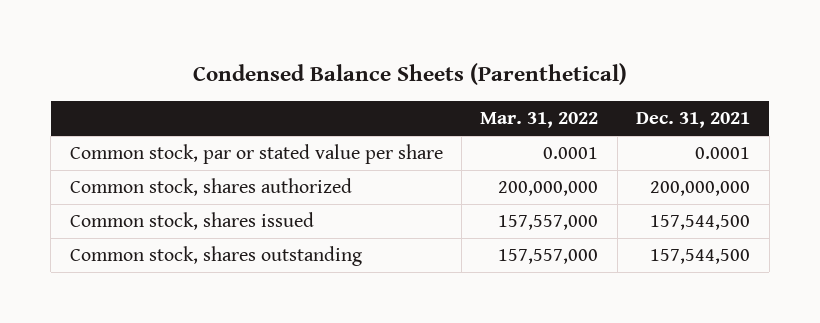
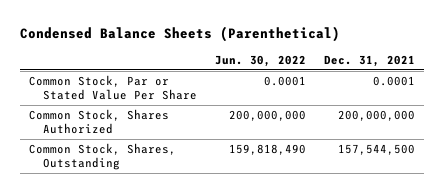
- | Mar. 31, 2022 | Dec. 31, 2021
+ | Jun. 30, 2022 | Dec. 31, 2021
- Common stock, par or stated value per share | 0.0001 | 0.0001
- Common stock, shares authorized | 200,000,000 | 200,000,000
- Common stock, shares issued | 157,557,000 | 157,544,500
- Common stock, shares outstanding | 157,557,000 | 157,544,500
+ Common Stock, Par or Stated Value Per Share | 0.0001 | 0.0001
+ Common Stock, Shares Authorized | 200,000,000 | 200,000,000
+ Common Stock, Shares, Outstanding | 159,818,490 | 157,544,500

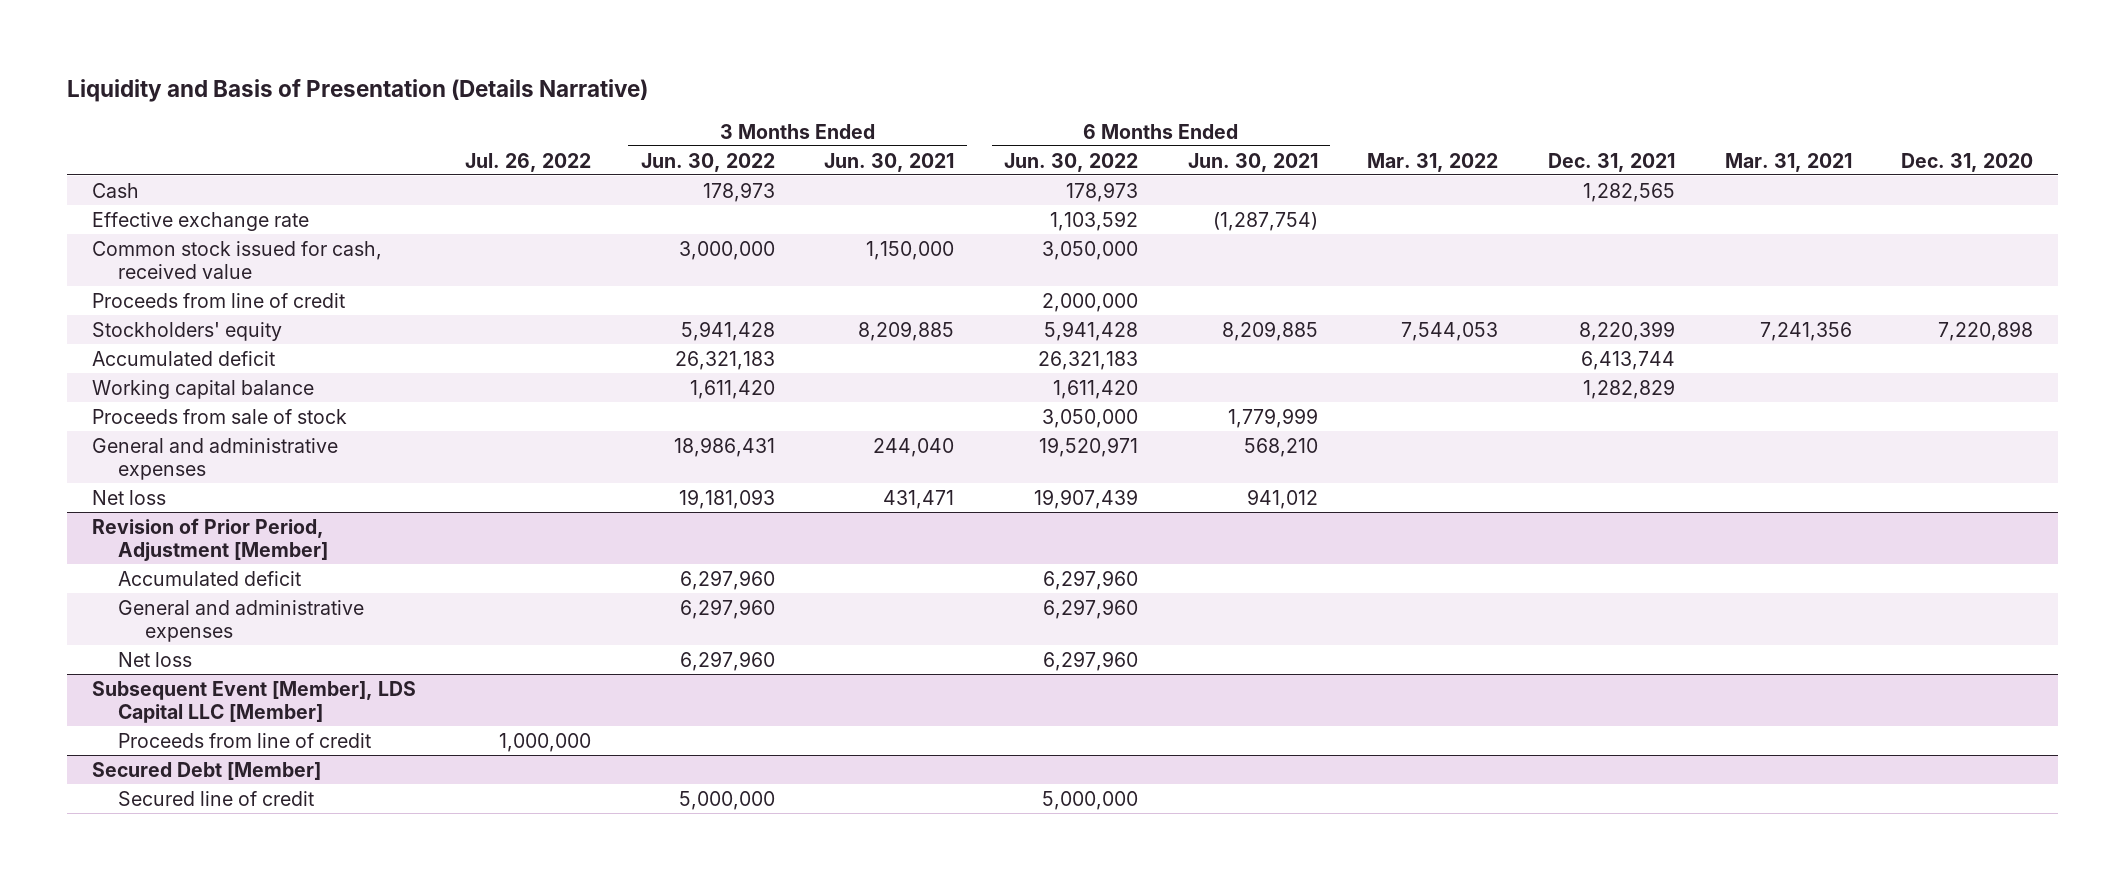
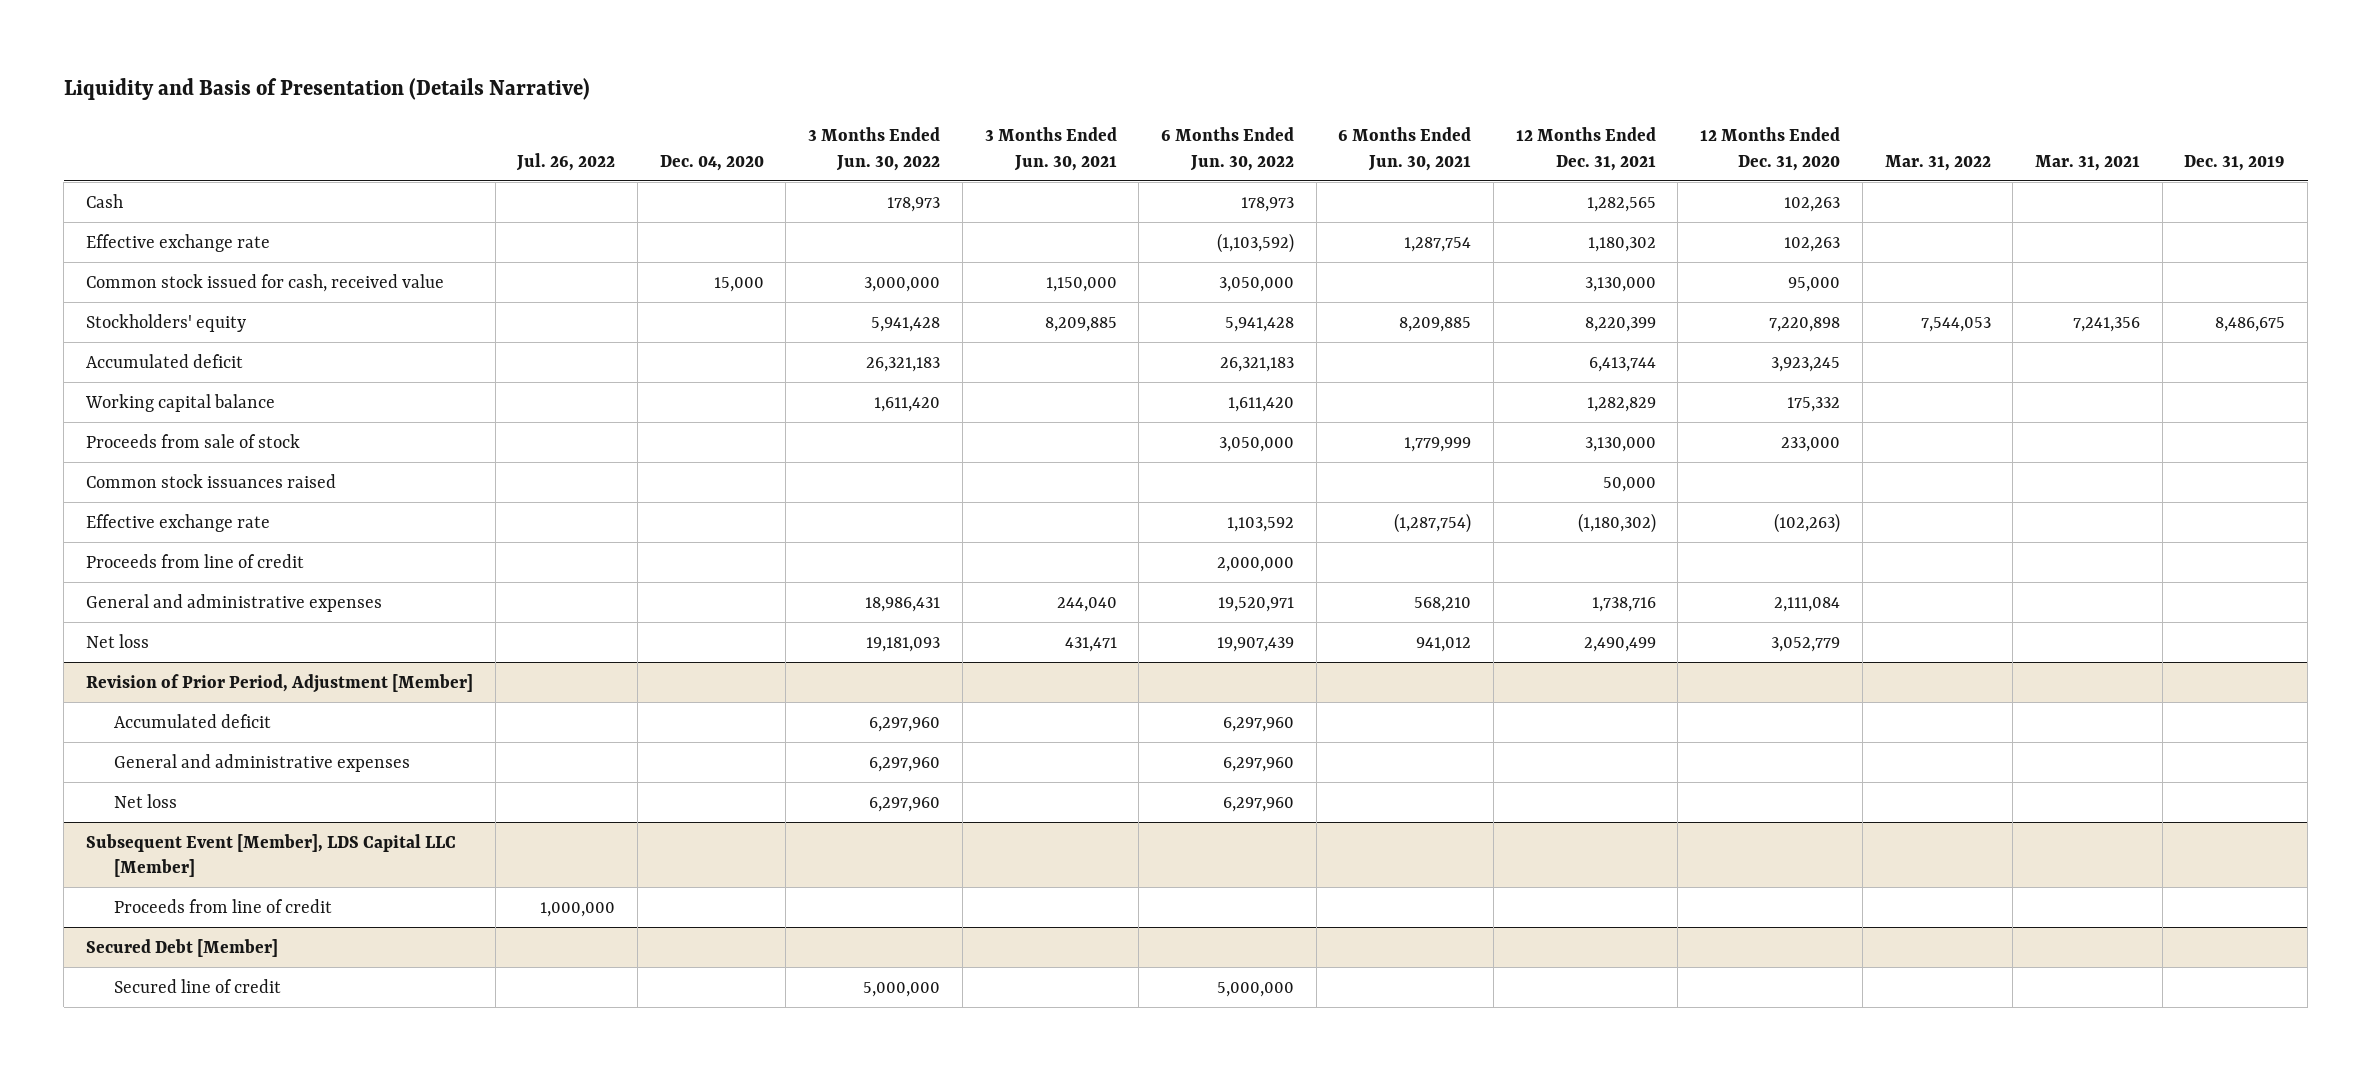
- | Jul. 26, 2022 | 3 Months Ended Jun. 30, 2022 | 3 Months Ended Jun. 30, 2021 | 6 Months Ended Jun. 30, 2022 | 6 Months Ended Jun. 30, 2021 | Mar. 31, 2022 | Dec. 31, 2021 | Mar. 31, 2021 | Dec. 31, 2020
+ | Jul. 26, 2022 | Dec. 04, 2020 | 3 Months Ended Jun. 30, 2022 | 3 Months Ended Jun. 30, 2021 | 6 Months Ended Jun. 30, 2022 | 6 Months Ended Jun. 30, 2021 | 12 Months Ended Dec. 31, 2021 | 12 Months Ended Dec. 31, 2020 | Mar. 31, 2022 | Mar. 31, 2021 | Dec. 31, 2019
+ Effective exchange rate | | | | | (1,103,592) | 1,287,754 | 1,180,302 | 102,263 | | |
+ Common stock issuances raised | | | | | | | 50,000 | | | |
moved down: Effective exchange rate | | | | | 1,103,592 | (1,287,754) | (1,180,302) | (102,263) | | |
moved down: Proceeds from line of credit | | | | | 2,000,000 | | | | | |

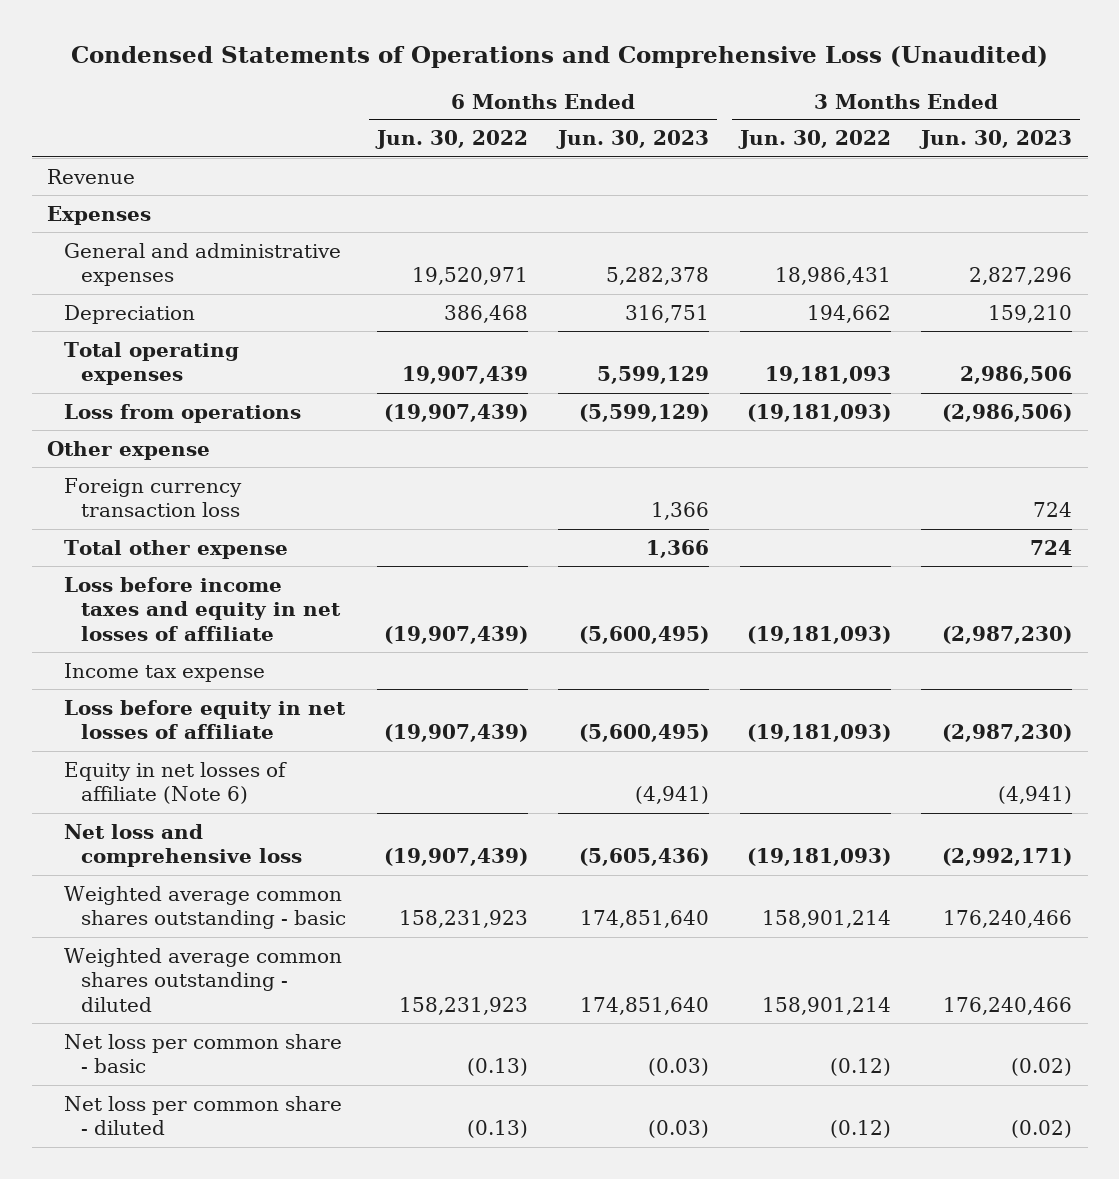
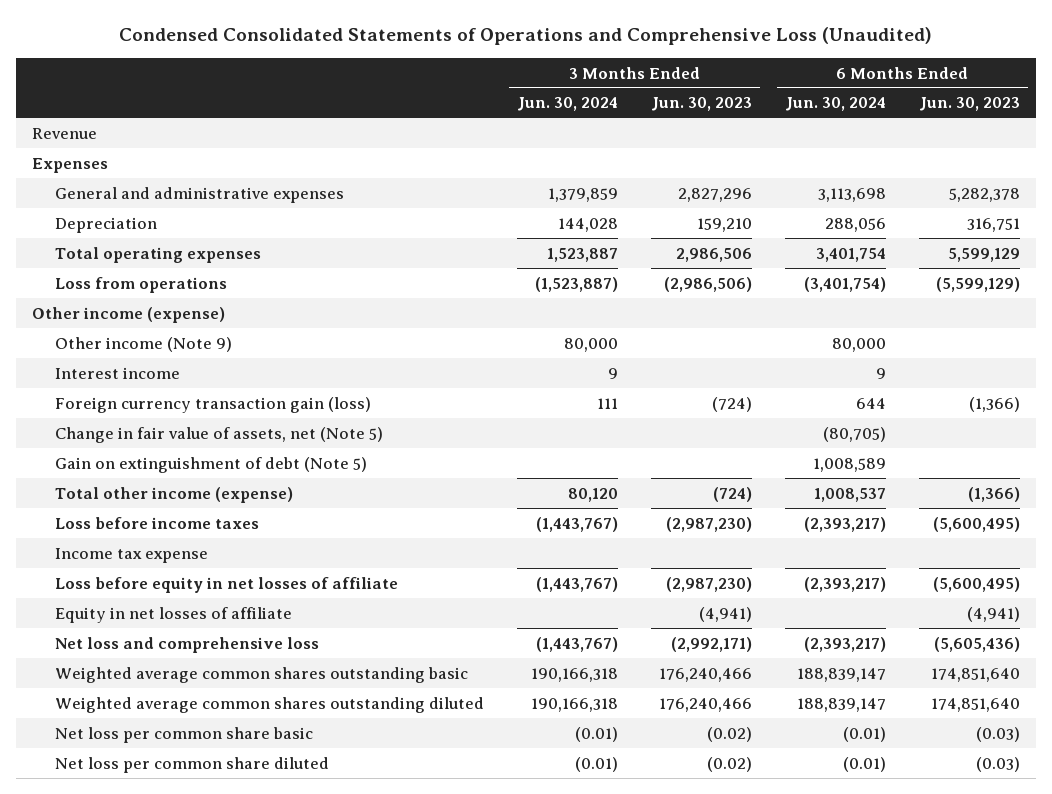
- Condensed Statements of Operations and Comprehensive Loss (Unaudited)
+ Condensed Consolidated Statements of Operations and Comprehensive Loss (Unaudited)
- | 6 Months Ended Jun. 30, 2022 | 6 Months Ended Jun. 30, 2023 | 3 Months Ended Jun. 30, 2022 | 3 Months Ended Jun. 30, 2023
+ | 3 Months Ended Jun. 30, 2024 | 3 Months Ended Jun. 30, 2023 | 6 Months Ended Jun. 30, 2024 | 6 Months Ended Jun. 30, 2023
- Other expense
- Foreign currency transaction loss | | 1,366 | | 724
- Total other expense | | 1,366 | | 724
- Loss before income taxes and equity in net losses of affiliate | (19,907,439) | (5,600,495) | (19,181,093) | (2,987,230)
+ Other income (expense)
+ Other income (Note 9) | 80,000 | | 80,000 |
+ Interest income | 9 | | 9 |
+ Foreign currency transaction gain (loss) | 111 | (724) | 644 | (1,366)
+ Change in fair value of assets, net (Note 5) | | | (80,705) |
+ Gain on extinguishment of debt (Note 5) | | | 1,008,589 |
+ Total other income (expense) | 80,120 | (724) | 1,008,537 | (1,366)
+ Loss before income taxes | (1,443,767) | (2,987,230) | (2,393,217) | (5,600,495)
- Equity in net losses of affiliate (Note 6) | | (4,941) | | (4,941)
+ Equity in net losses of affiliate | | (4,941) | | (4,941)
- Weighted average common shares outstanding - basic | 158,231,923 | 174,851,640 | 158,901,214 | 176,240,466
- Weighted average common shares outstanding - diluted | 158,231,923 | 174,851,640 | 158,901,214 | 176,240,466
- Net loss per common share - basic | (0.13) | (0.03) | (0.12) | (0.02)
- Net loss per common share - diluted | (0.13) | (0.03) | (0.12) | (0.02)
+ Weighted average common shares outstanding basic | 190,166,318 | 176,240,466 | 188,839,147 | 174,851,640
+ Weighted average common shares outstanding diluted | 190,166,318 | 176,240,466 | 188,839,147 | 174,851,640
+ Net loss per common share basic | (0.01) | (0.02) | (0.01) | (0.03)
+ Net loss per common share diluted | (0.01) | (0.02) | (0.01) | (0.03)

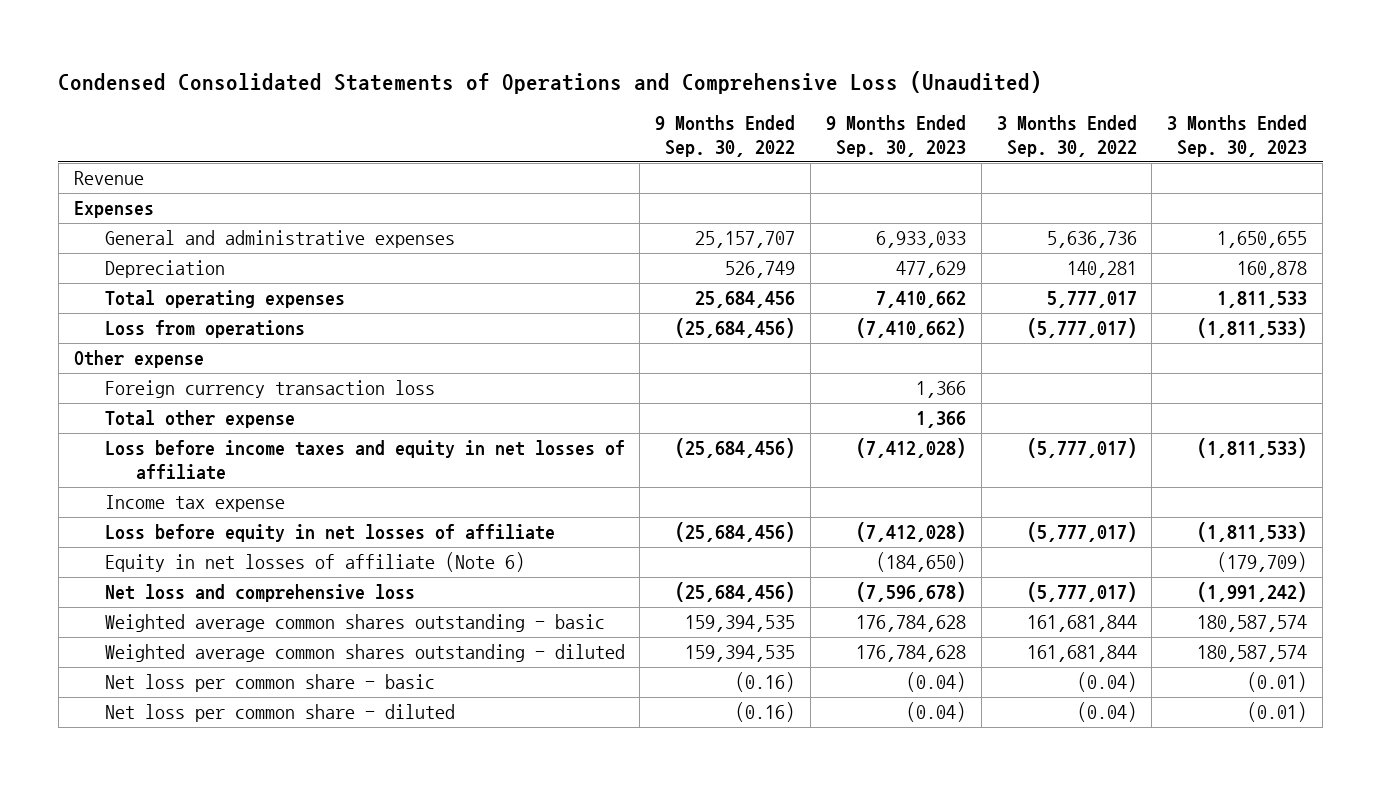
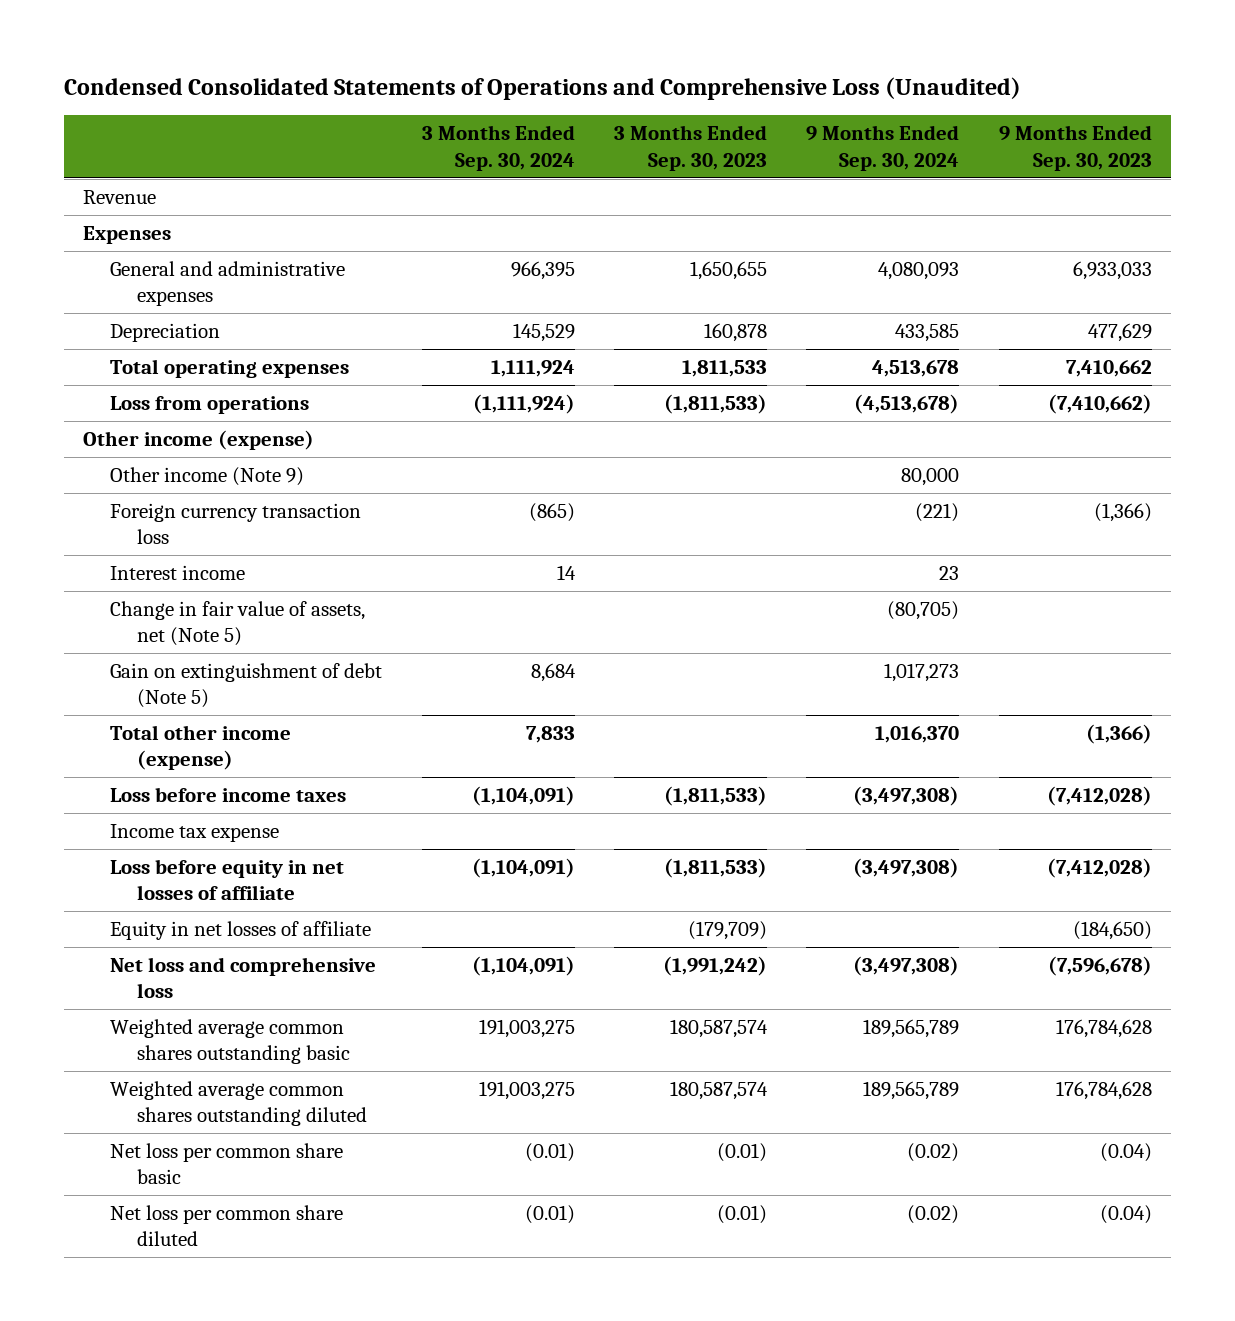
- | 9 Months Ended Sep. 30, 2022 | 9 Months Ended Sep. 30, 2023 | 3 Months Ended Sep. 30, 2022 | 3 Months Ended Sep. 30, 2023
+ | 3 Months Ended Sep. 30, 2024 | 3 Months Ended Sep. 30, 2023 | 9 Months Ended Sep. 30, 2024 | 9 Months Ended Sep. 30, 2023
- Other expense
- Foreign currency transaction loss | | 1,366 | |
- Total other expense | | 1,366 | |
- Loss before income taxes and equity in net losses of affiliate | (25,684,456) | (7,412,028) | (5,777,017) | (1,811,533)
+ Other income (expense)
+ Other income (Note 9) | | | 80,000 |
+ Foreign currency transaction loss | (865) | | (221) | (1,366)
+ Interest income | 14 | | 23 |
+ Change in fair value of assets, net (Note 5) | | | (80,705) |
+ Gain on extinguishment of debt (Note 5) | 8,684 | | 1,017,273 |
+ Total other income (expense) | 7,833 | | 1,016,370 | (1,366)
+ Loss before income taxes | (1,104,091) | (1,811,533) | (3,497,308) | (7,412,028)
- Equity in net losses of affiliate (Note 6) | | (184,650) | | (179,709)
+ Equity in net losses of affiliate | | (179,709) | | (184,650)
- Weighted average common shares outstanding - basic | 159,394,535 | 176,784,628 | 161,681,844 | 180,587,574
- Weighted average common shares outstanding - diluted | 159,394,535 | 176,784,628 | 161,681,844 | 180,587,574
- Net loss per common share - basic | (0.16) | (0.04) | (0.04) | (0.01)
- Net loss per common share - diluted | (0.16) | (0.04) | (0.04) | (0.01)
+ Weighted average common shares outstanding basic | 191,003,275 | 180,587,574 | 189,565,789 | 176,784,628
+ Weighted average common shares outstanding diluted | 191,003,275 | 180,587,574 | 189,565,789 | 176,784,628
+ Net loss per common share basic | (0.01) | (0.01) | (0.02) | (0.04)
+ Net loss per common share diluted | (0.01) | (0.01) | (0.02) | (0.04)

